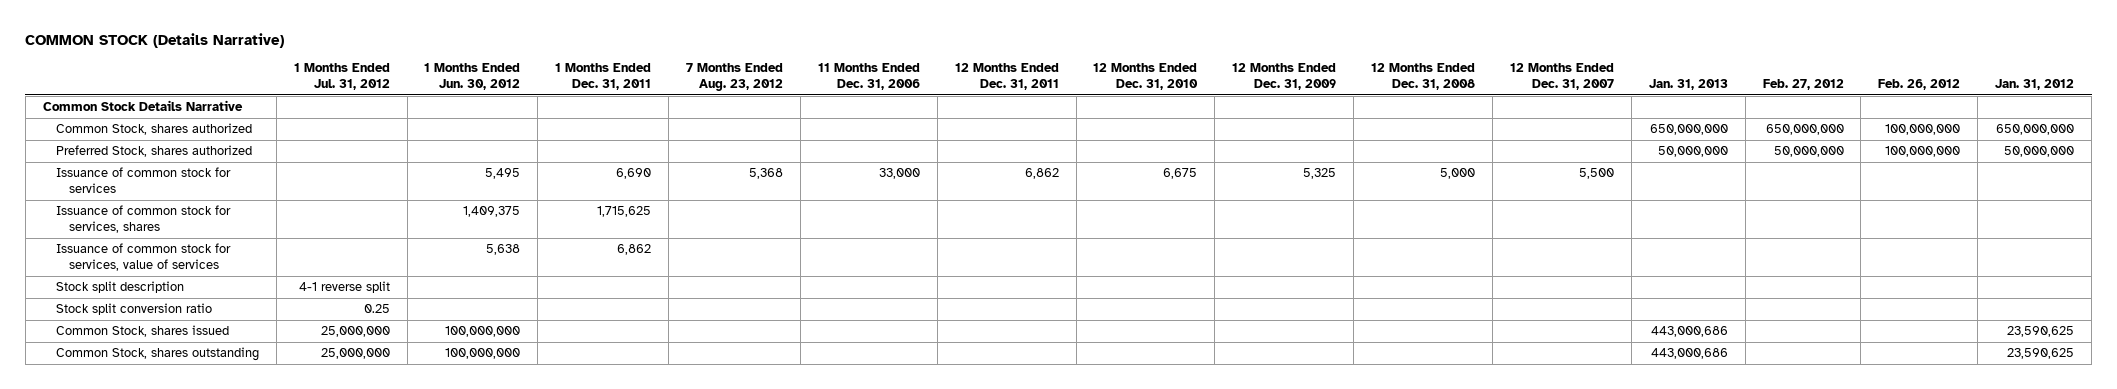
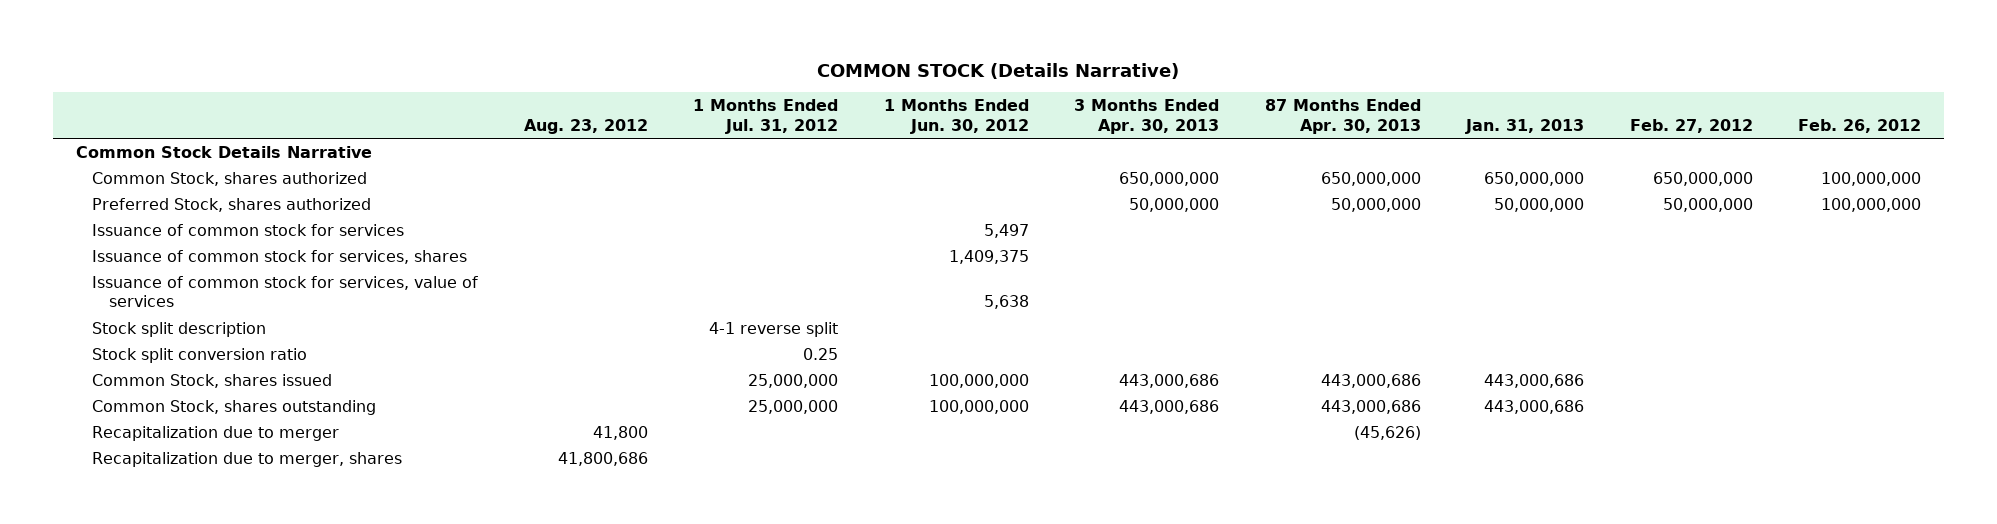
- | 1 Months Ended Jul. 31, 2012 | 1 Months Ended Jun. 30, 2012 | 1 Months Ended Dec. 31, 2011 | 7 Months Ended Aug. 23, 2012 | 11 Months Ended Dec. 31, 2006 | 12 Months Ended Dec. 31, 2011 | 12 Months Ended Dec. 31, 2010 | 12 Months Ended Dec. 31, 2009 | 12 Months Ended Dec. 31, 2008 | 12 Months Ended Dec. 31, 2007 | Jan. 31, 2013 | Feb. 27, 2012 | Feb. 26, 2012 | Jan. 31, 2012
+ | Aug. 23, 2012 | 1 Months Ended Jul. 31, 2012 | 1 Months Ended Jun. 30, 2012 | 3 Months Ended Apr. 30, 2013 | 87 Months Ended Apr. 30, 2013 | Jan. 31, 2013 | Feb. 27, 2012 | Feb. 26, 2012
- Issuance of common stock for services | | 5,495 | 6,690 | 5,368 | 33,000 | 6,862 | 6,675 | 5,325 | 5,000 | 5,500 | | | |
+ Issuance of common stock for services | | | 5,497 | | | | |
+ Recapitalization due to merger | 41,800 | | | | (45,626) | | |
+ Recapitalization due to merger, shares | 41,800,686 | | | | | | |

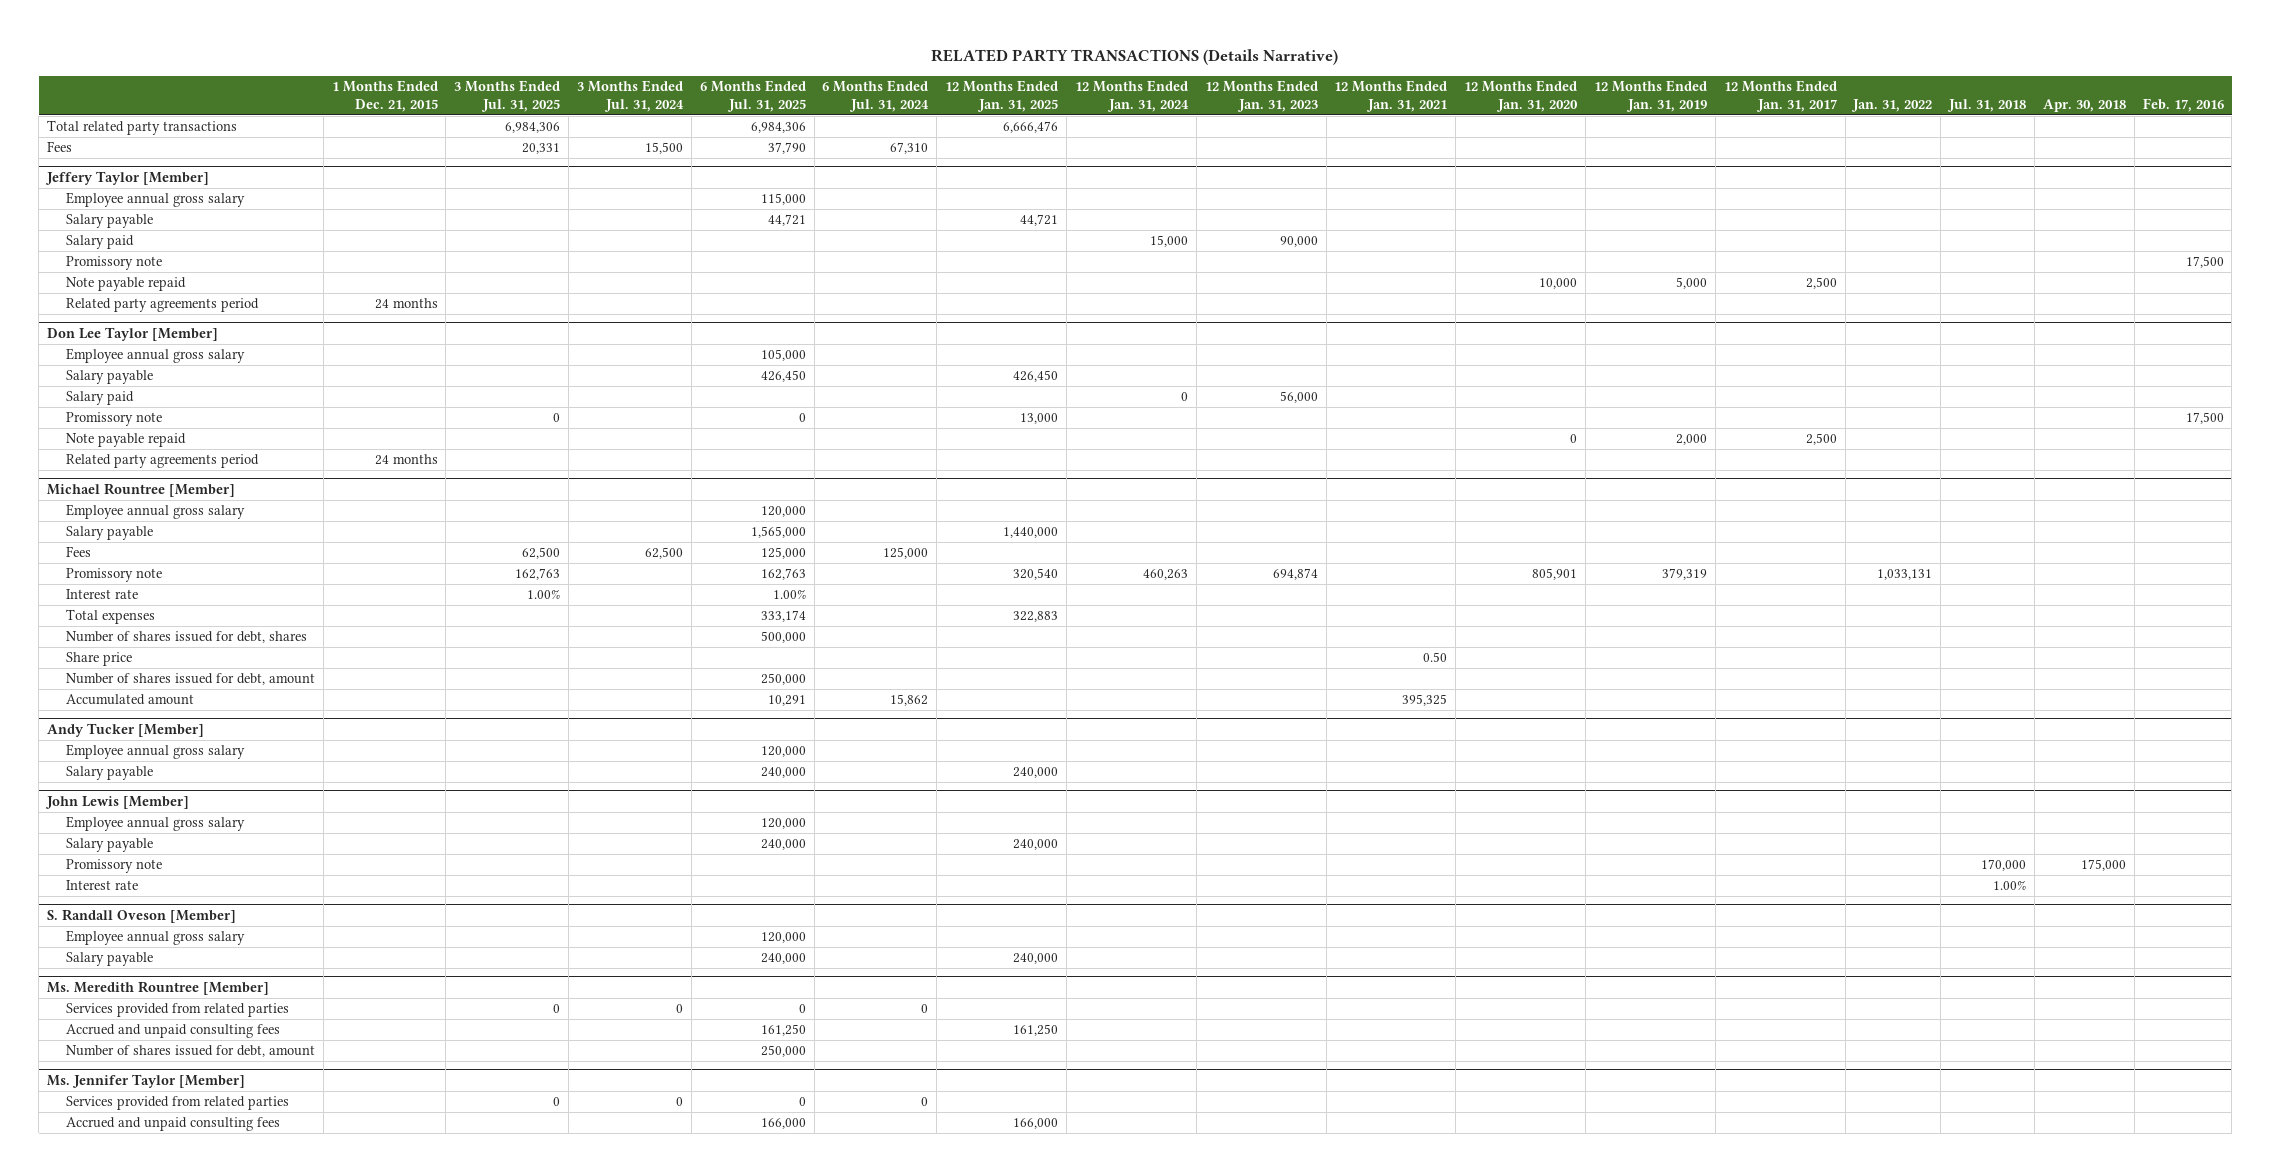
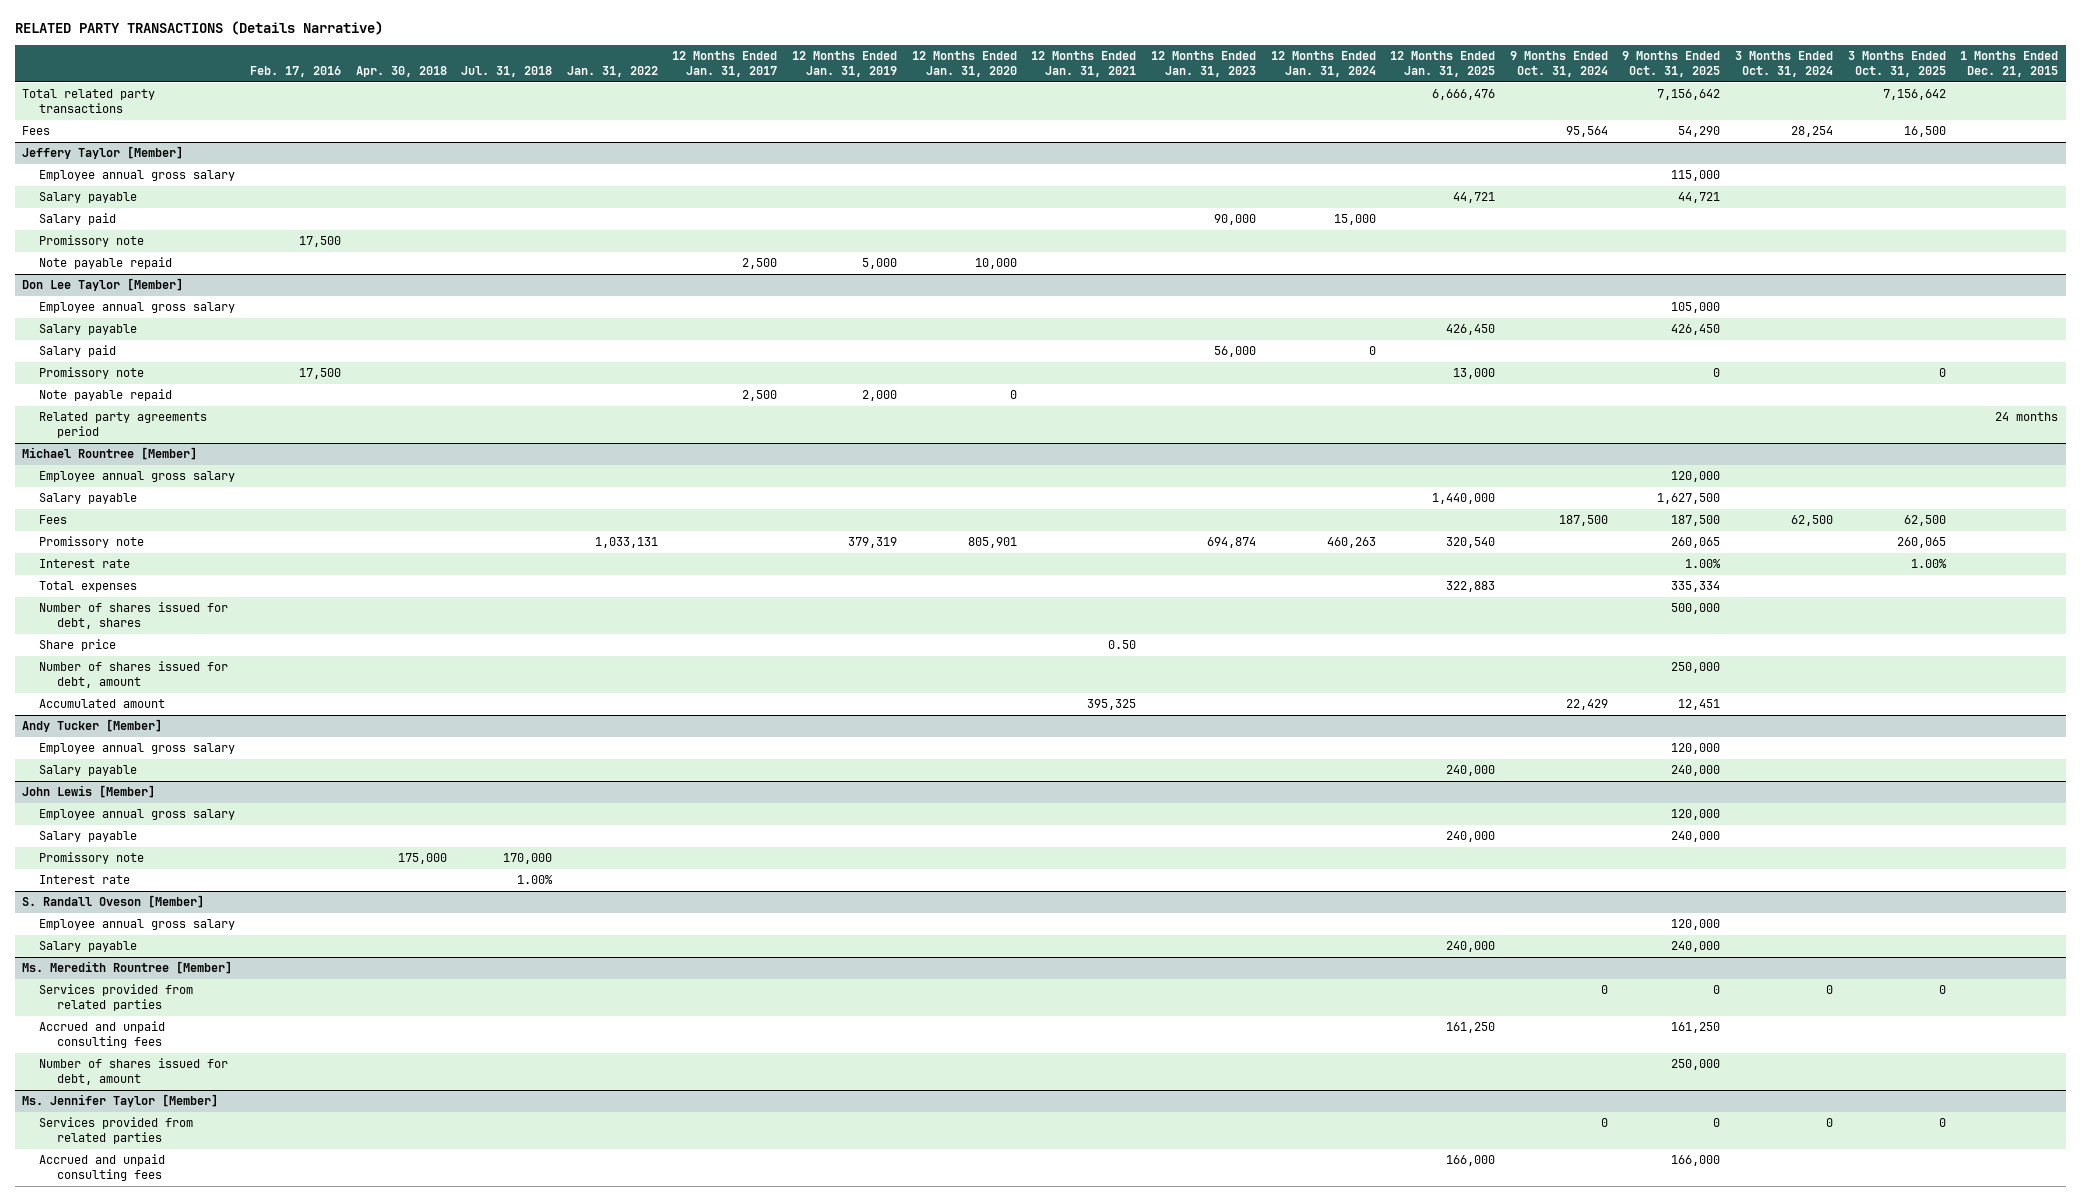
- | 1 Months Ended Dec. 21, 2015 | 3 Months Ended Jul. 31, 2025 | 3 Months Ended Jul. 31, 2024 | 6 Months Ended Jul. 31, 2025 | 6 Months Ended Jul. 31, 2024 | 12 Months Ended Jan. 31, 2025 | 12 Months Ended Jan. 31, 2024 | 12 Months Ended Jan. 31, 2023 | 12 Months Ended Jan. 31, 2021 | 12 Months Ended Jan. 31, 2020 | 12 Months Ended Jan. 31, 2019 | 12 Months Ended Jan. 31, 2017 | Jan. 31, 2022 | Jul. 31, 2018 | Apr. 30, 2018 | Feb. 17, 2016
+ | Feb. 17, 2016 | Apr. 30, 2018 | Jul. 31, 2018 | Jan. 31, 2022 | 12 Months Ended Jan. 31, 2017 | 12 Months Ended Jan. 31, 2019 | 12 Months Ended Jan. 31, 2020 | 12 Months Ended Jan. 31, 2021 | 12 Months Ended Jan. 31, 2023 | 12 Months Ended Jan. 31, 2024 | 12 Months Ended Jan. 31, 2025 | 9 Months Ended Oct. 31, 2024 | 9 Months Ended Oct. 31, 2025 | 3 Months Ended Oct. 31, 2024 | 3 Months Ended Oct. 31, 2025 | 1 Months Ended Dec. 21, 2015
@ Jeffery Taylor [Member]
- Related party agreements period | 24 months | | | | | | | | | | | | | | |

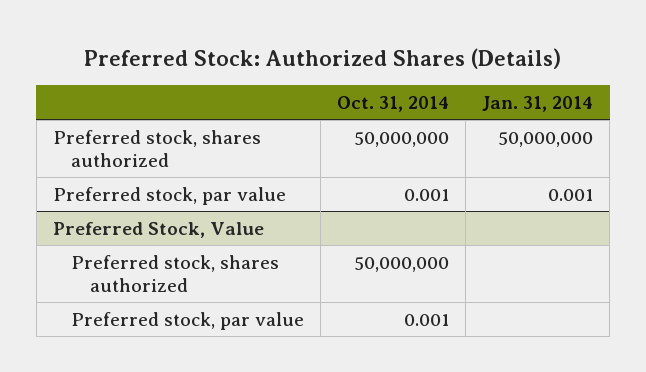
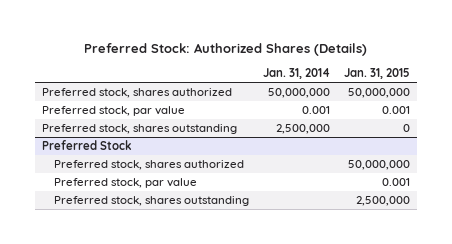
- | Oct. 31, 2014 | Jan. 31, 2014
+ | Jan. 31, 2014 | Jan. 31, 2015
- Preferred Stock, Value
+ Preferred stock, shares outstanding | 2,500,000 | 0
+ Preferred Stock
+ Preferred stock, shares outstanding | | 2,500,000

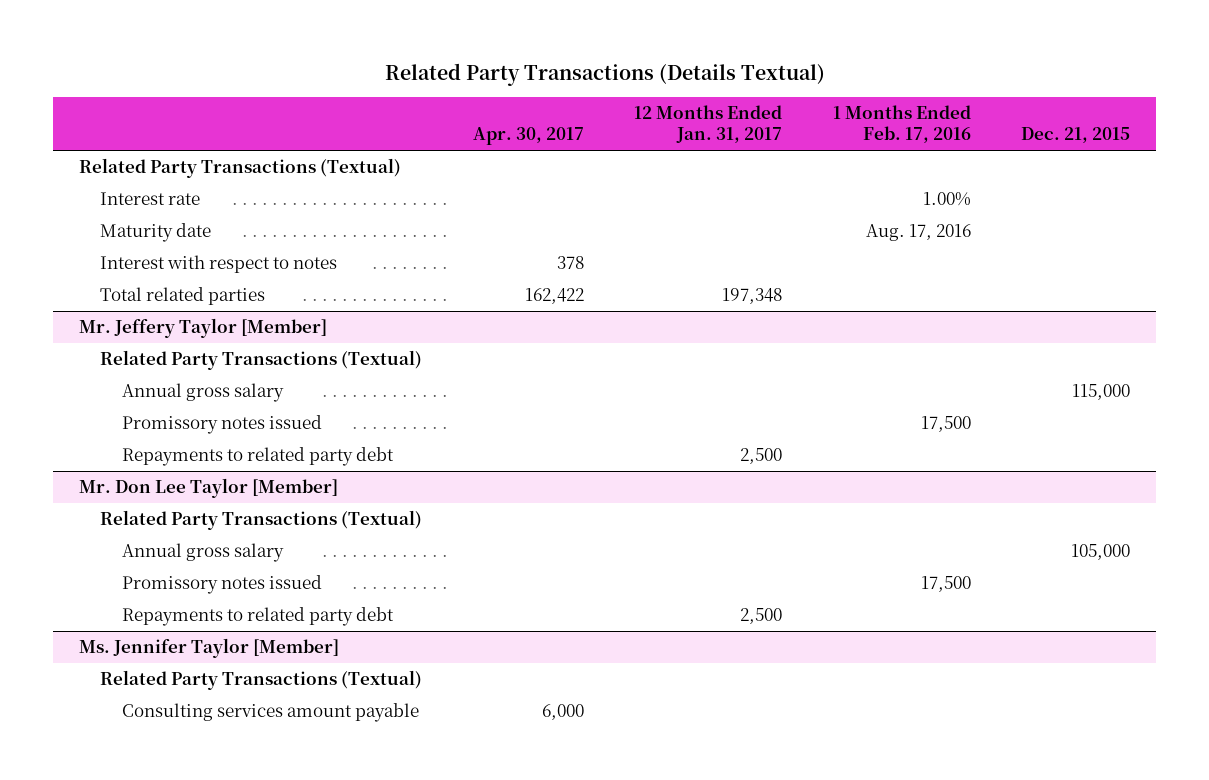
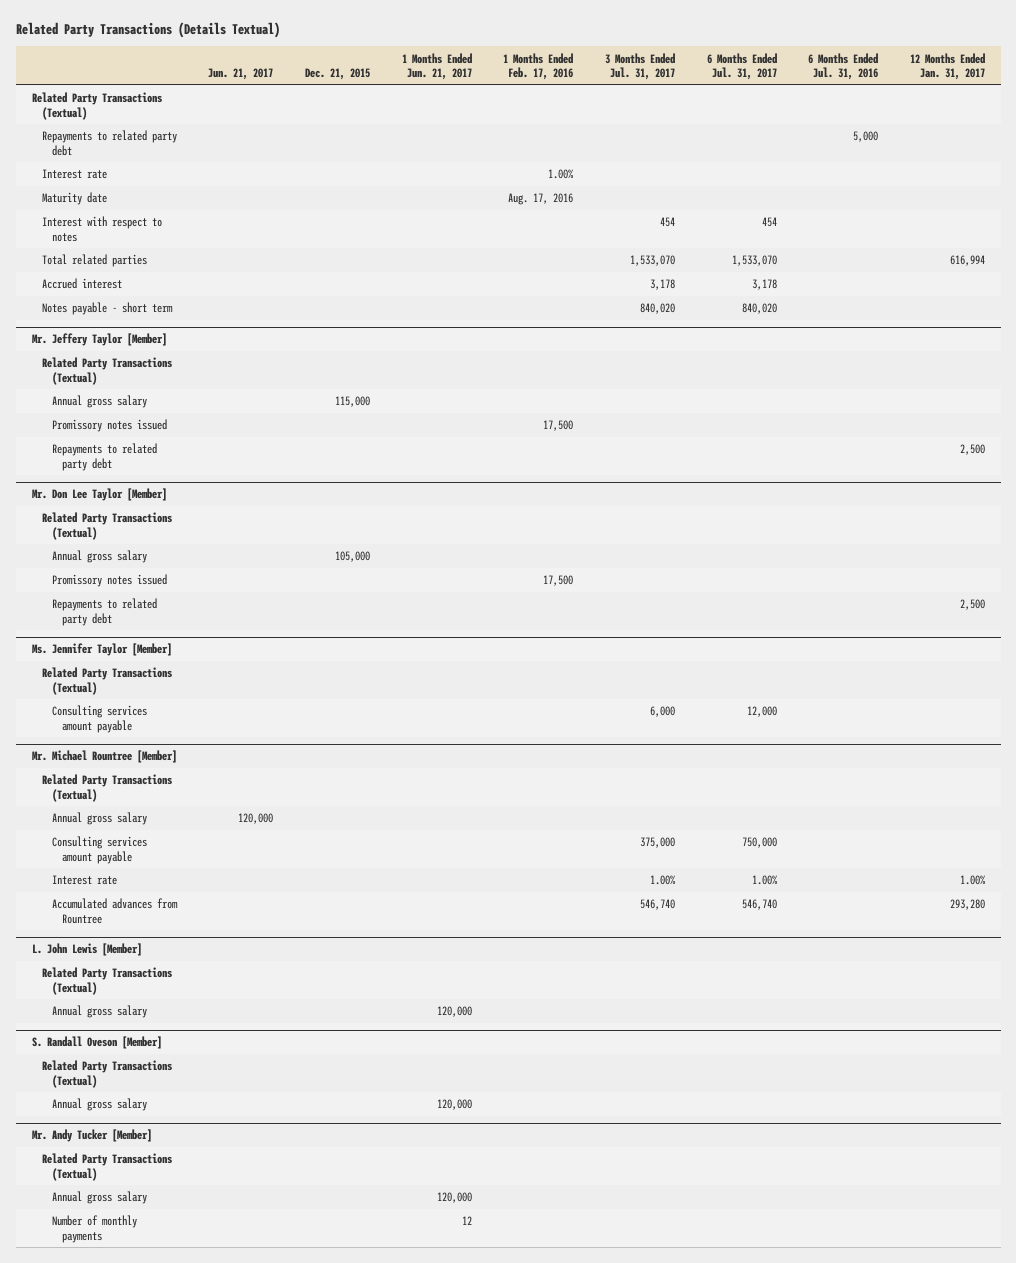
- | Apr. 30, 2017 | 12 Months Ended Jan. 31, 2017 | 1 Months Ended Feb. 17, 2016 | Dec. 21, 2015
+ | Jun. 21, 2017 | Dec. 21, 2015 | 1 Months Ended Jun. 21, 2017 | 1 Months Ended Feb. 17, 2016 | 3 Months Ended Jul. 31, 2017 | 6 Months Ended Jul. 31, 2017 | 6 Months Ended Jul. 31, 2016 | 12 Months Ended Jan. 31, 2017
+ Repayments to related party debt | | | | | | | 5,000 |
- Total related parties | 162,422 | 197,348 | |
+ Total related parties | | | | | 1,533,070 | 1,533,070 | | 616,994
+ Accrued interest | | | | | 3,178 | 3,178 | |
+ Notes payable - short term | | | | | 840,020 | 840,020 | |
+ Mr. Michael Rountree [Member]
+ Related Party Transactions (Textual)
+ Annual gross salary | 120,000 | | | | | | |
+ Consulting services amount payable | | | | | 375,000 | 750,000 | |
+ Interest rate | | | | | 1.00% | 1.00% | | 1.00%
+ Accumulated advances from Rountree | | | | | 546,740 | 546,740 | | 293,280
+ L. John Lewis [Member]
+ Related Party Transactions (Textual)
+ Annual gross salary | | | 120,000 | | | | |
+ S. Randall Oveson [Member]
+ Related Party Transactions (Textual)
+ Annual gross salary | | | 120,000 | | | | |
+ Mr. Andy Tucker [Member]
+ Related Party Transactions (Textual)
+ Annual gross salary | | | 120,000 | | | | |
+ Number of monthly payments | | | 12 | | | | |

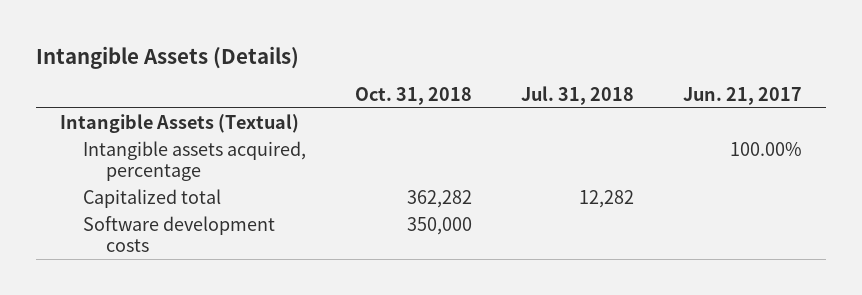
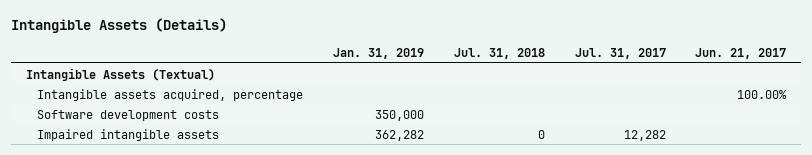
- | Oct. 31, 2018 | Jul. 31, 2018 | Jun. 21, 2017
+ | Jan. 31, 2019 | Jul. 31, 2018 | Jul. 31, 2017 | Jun. 21, 2017
- Capitalized total | 362,282 | 12,282 |
+ Impaired intangible assets | 362,282 | 0 | 12,282 |

